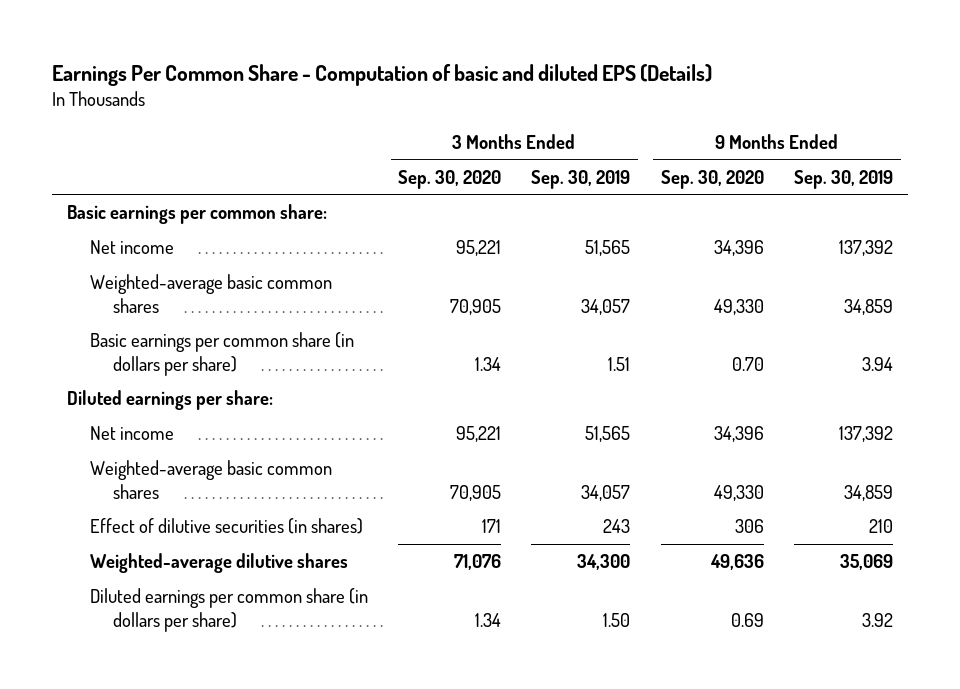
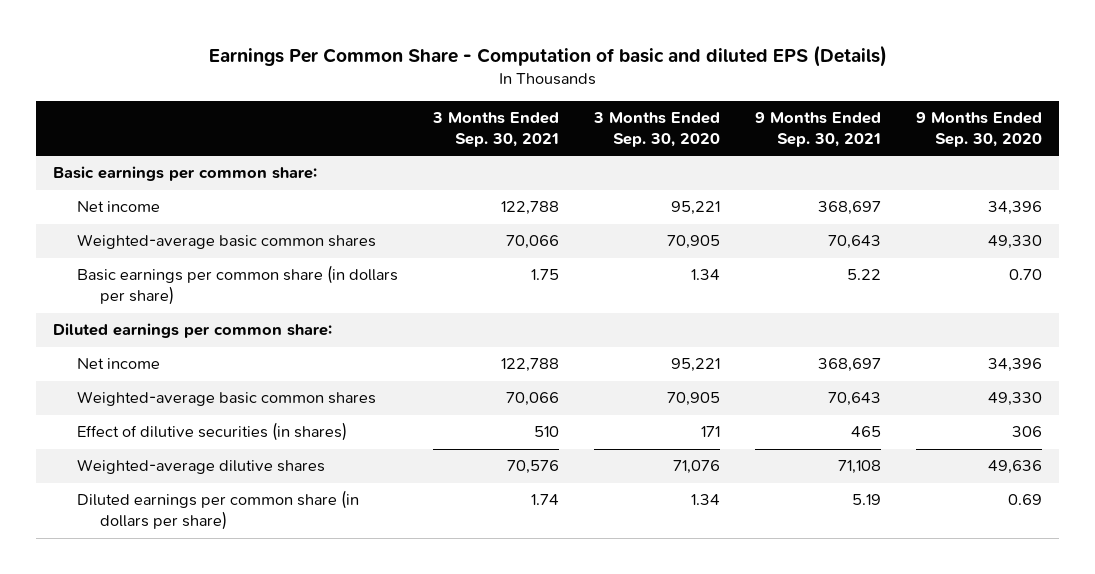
- | 3 Months Ended Sep. 30, 2020 | 3 Months Ended Sep. 30, 2019 | 9 Months Ended Sep. 30, 2020 | 9 Months Ended Sep. 30, 2019
+ | 3 Months Ended Sep. 30, 2021 | 3 Months Ended Sep. 30, 2020 | 9 Months Ended Sep. 30, 2021 | 9 Months Ended Sep. 30, 2020
- Diluted earnings per share:
+ Diluted earnings per common share:

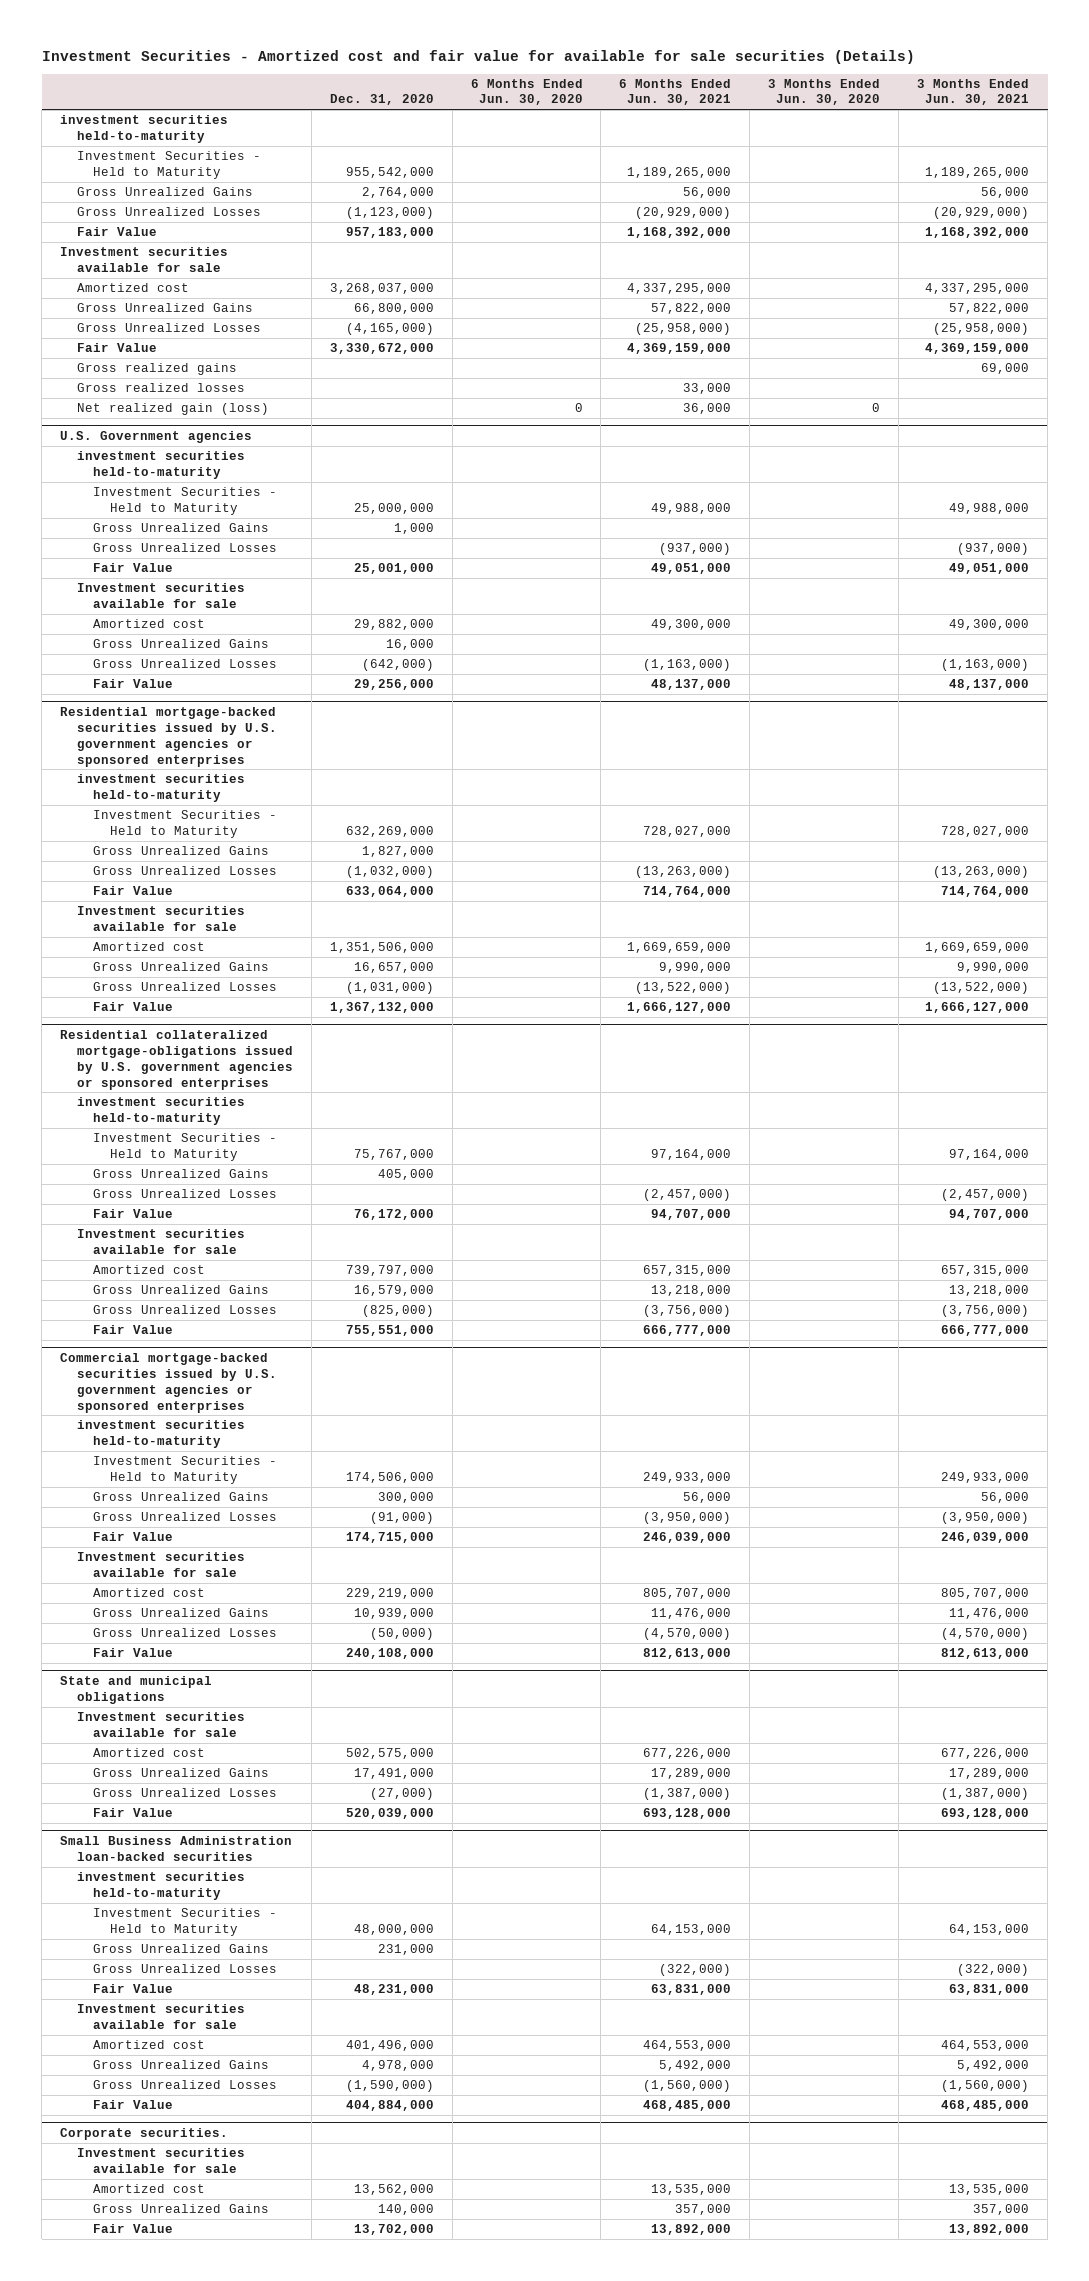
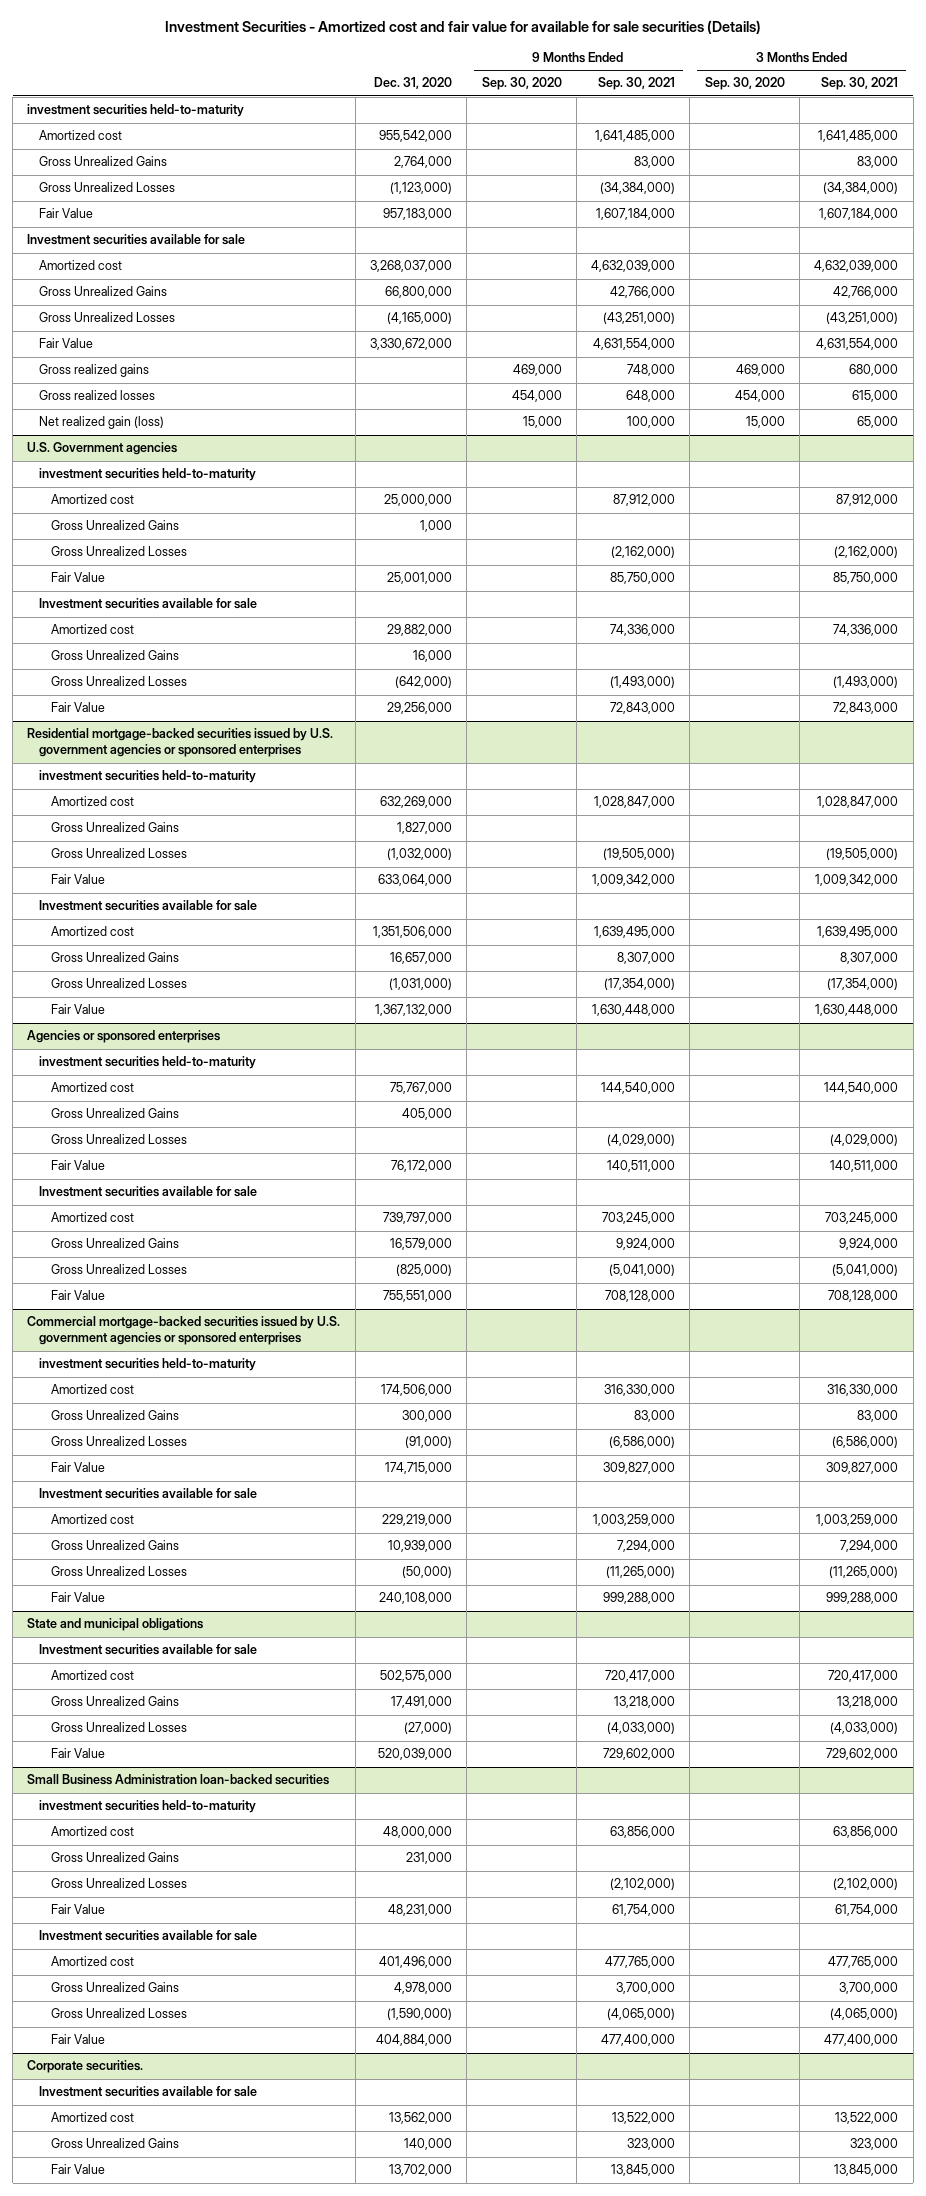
- | Dec. 31, 2020 | 6 Months Ended Jun. 30, 2020 | 6 Months Ended Jun. 30, 2021 | 3 Months Ended Jun. 30, 2020 | 3 Months Ended Jun. 30, 2021
+ | Dec. 31, 2020 | 9 Months Ended Sep. 30, 2020 | 9 Months Ended Sep. 30, 2021 | 3 Months Ended Sep. 30, 2020 | 3 Months Ended Sep. 30, 2021
- Investment Securities - Held to Maturity | 955,542,000 | | 1,189,265,000 | | 1,189,265,000
+ Amortized cost | 955,542,000 | | 1,641,485,000 | | 1,641,485,000
@ U.S. Government agencies
- Investment Securities - Held to Maturity | 25,000,000 | | 49,988,000 | | 49,988,000
+ Amortized cost | 25,000,000 | | 87,912,000 | | 87,912,000
@ Residential mortgage-backed securities issued by U.S. government agencies or sponsored enterprises
- Investment Securities - Held to Maturity | 632,269,000 | | 728,027,000 | | 728,027,000
+ Amortized cost | 632,269,000 | | 1,028,847,000 | | 1,028,847,000
- Residential collateralized mortgage-obligations issued by U.S. government agencies or sponsored enterprises
+ Agencies or sponsored enterprises
- Investment Securities - Held to Maturity | 75,767,000 | | 97,164,000 | | 97,164,000
+ Amortized cost | 75,767,000 | | 144,540,000 | | 144,540,000
@ Commercial mortgage-backed securities issued by U.S. government agencies or sponsored enterprises
- Investment Securities - Held to Maturity | 174,506,000 | | 249,933,000 | | 249,933,000
+ Amortized cost | 174,506,000 | | 316,330,000 | | 316,330,000
@ Small Business Administration loan-backed securities
- Investment Securities - Held to Maturity | 48,000,000 | | 64,153,000 | | 64,153,000
+ Amortized cost | 48,000,000 | | 63,856,000 | | 63,856,000

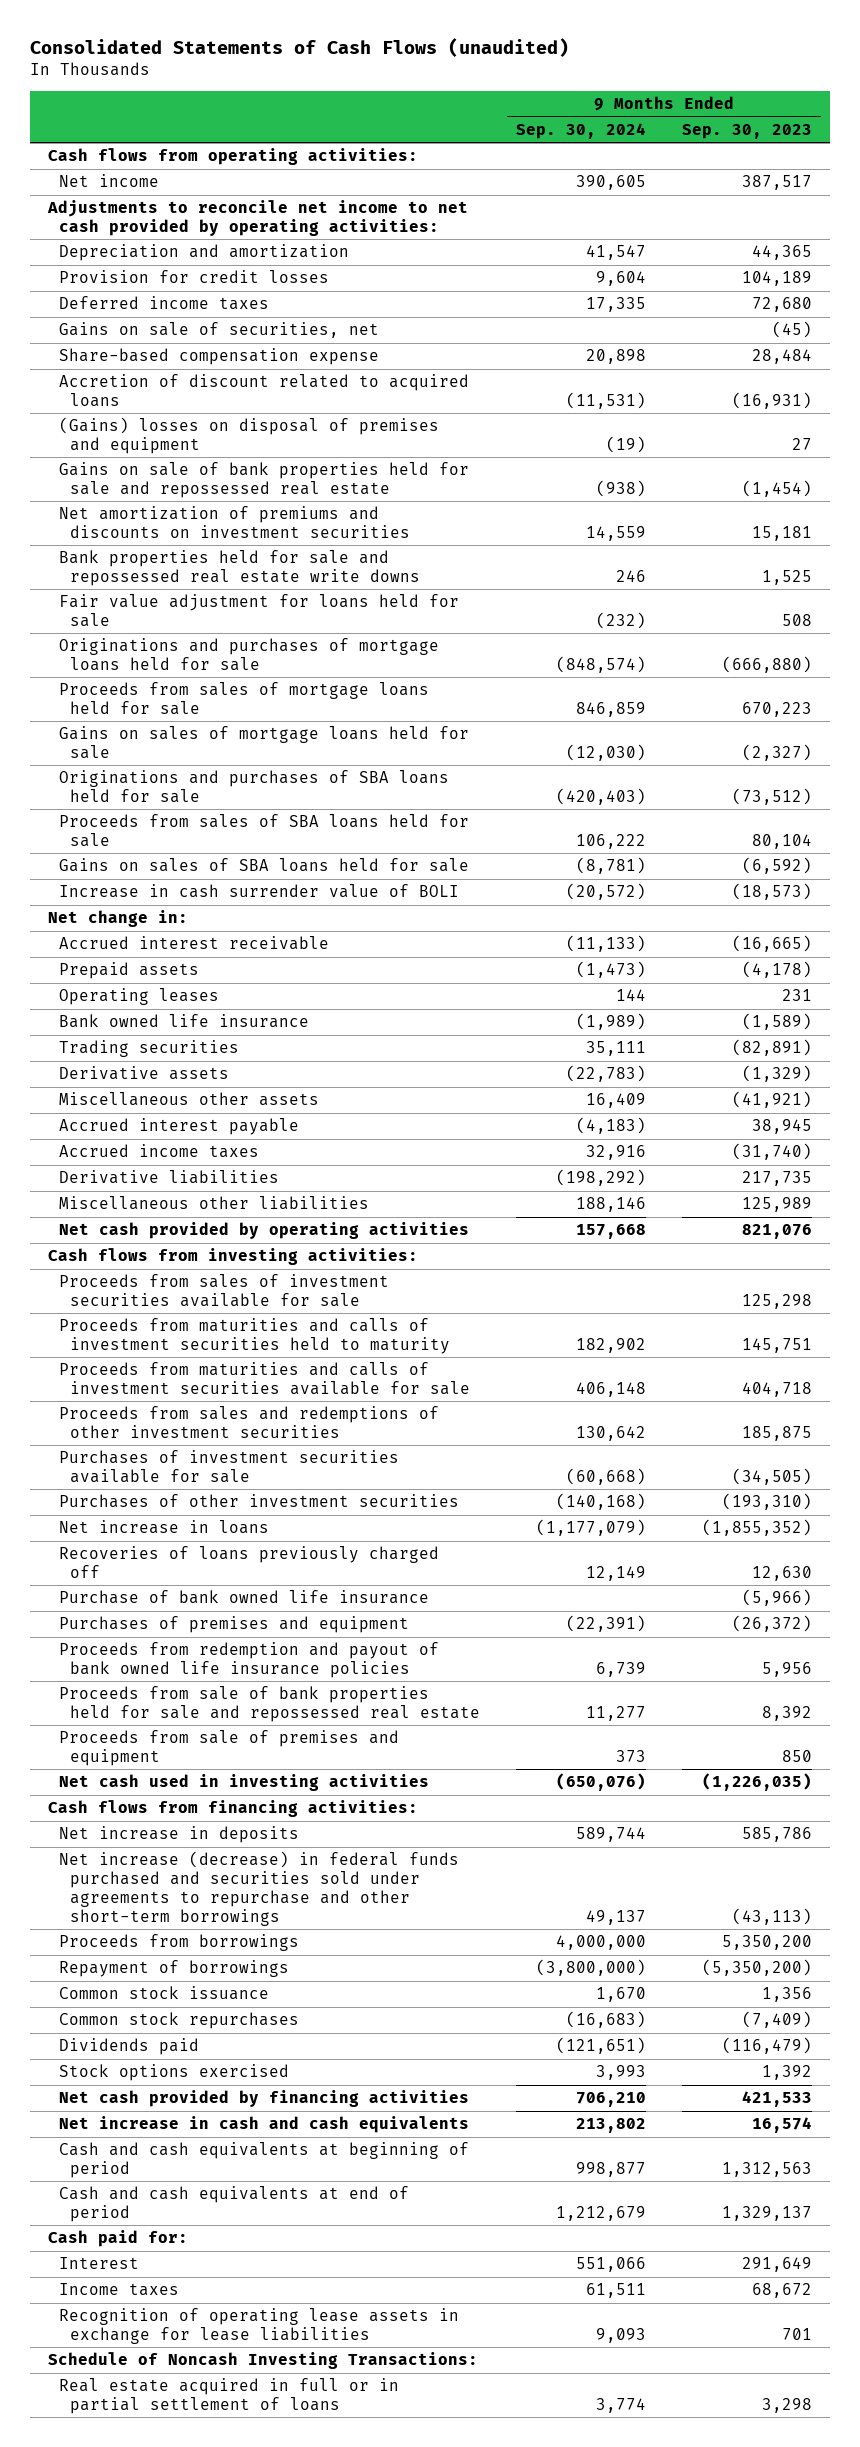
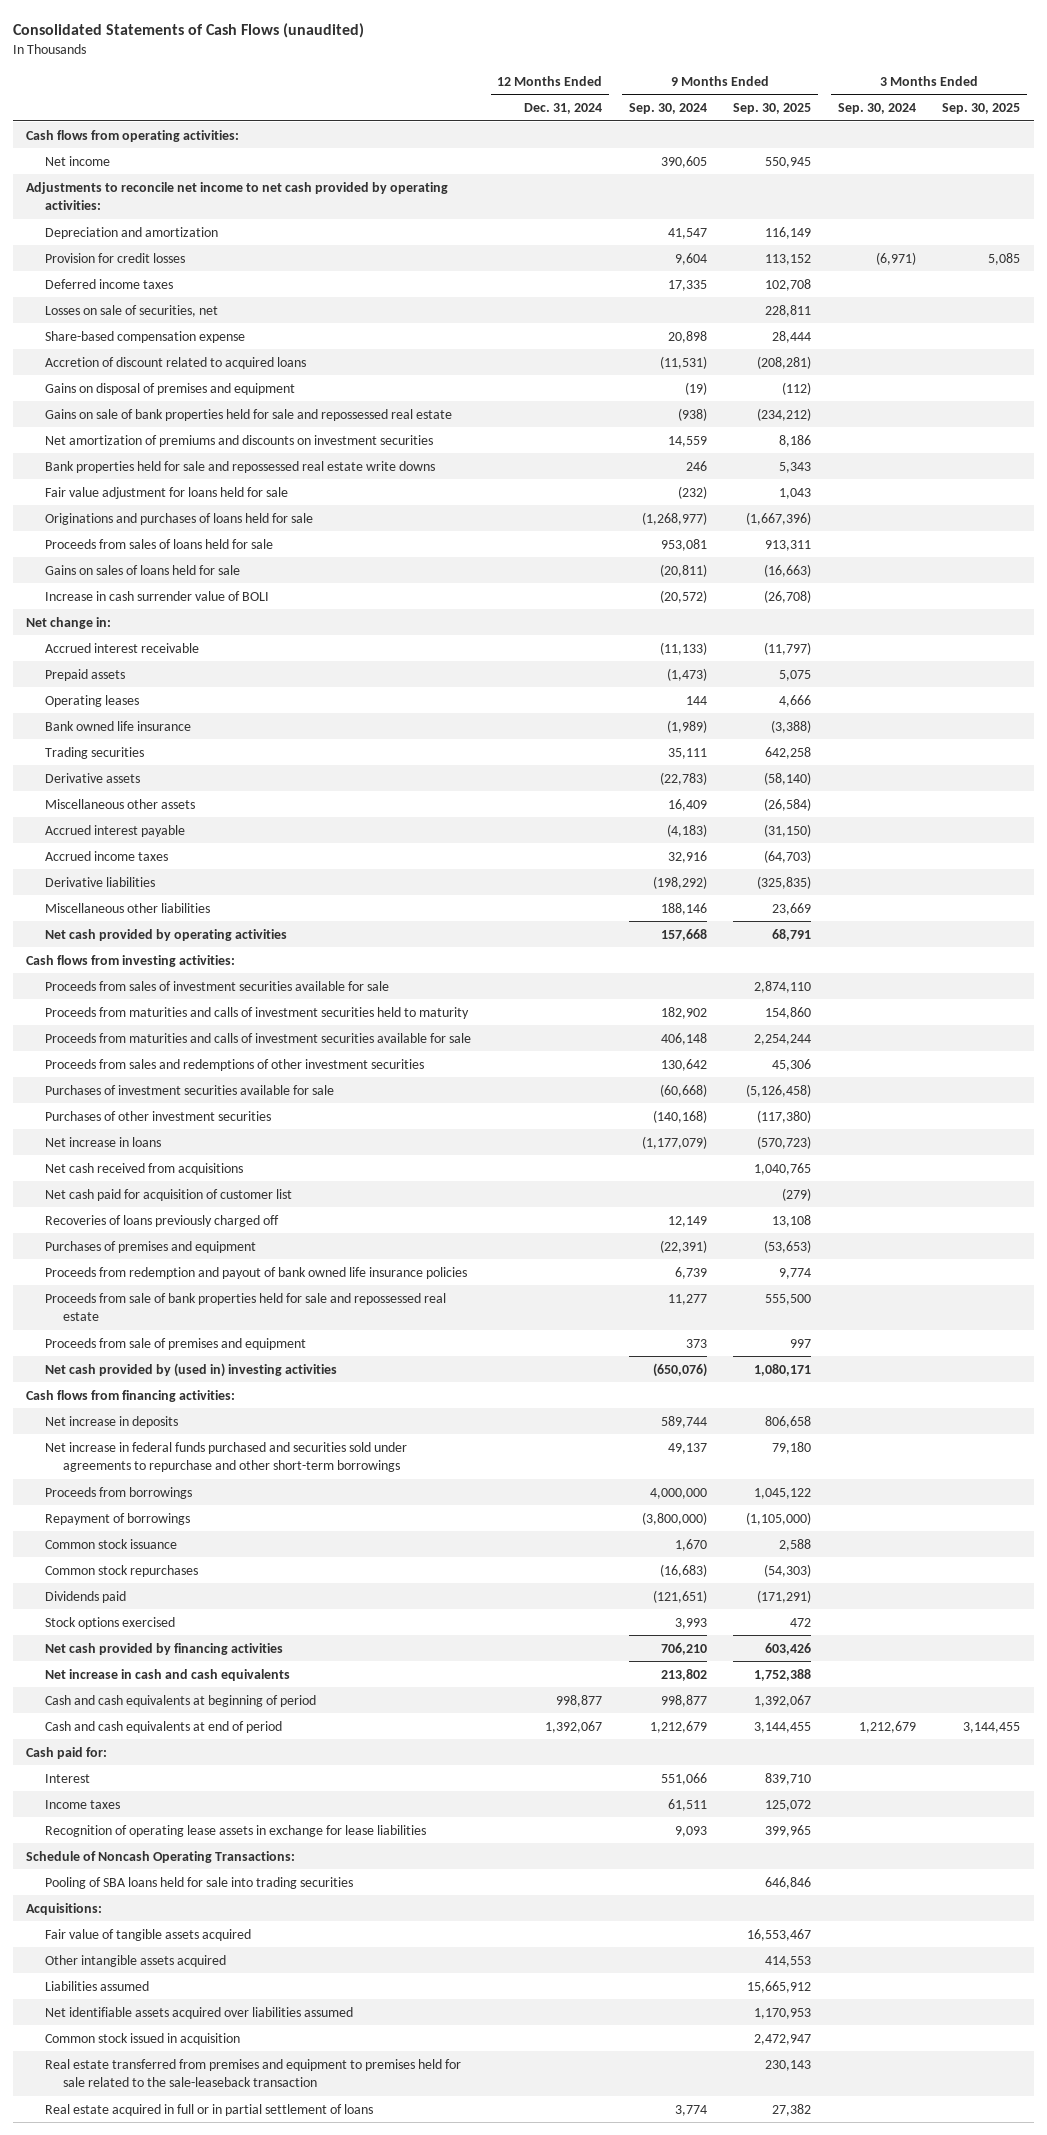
- | 9 Months Ended Sep. 30, 2024 | 9 Months Ended Sep. 30, 2023
+ | 12 Months Ended Dec. 31, 2024 | 9 Months Ended Sep. 30, 2024 | 9 Months Ended Sep. 30, 2025 | 3 Months Ended Sep. 30, 2024 | 3 Months Ended Sep. 30, 2025
- Gains on sale of securities, net | | (45)
+ Losses on sale of securities, net | | | 228,811 | |
- (Gains) losses on disposal of premises and equipment | (19) | 27
+ Gains on disposal of premises and equipment | | (19) | (112) | |
- Originations and purchases of mortgage loans held for sale | (848,574) | (666,880)
- Proceeds from sales of mortgage loans held for sale | 846,859 | 670,223
- Gains on sales of mortgage loans held for sale | (12,030) | (2,327)
- Originations and purchases of SBA loans held for sale | (420,403) | (73,512)
- Proceeds from sales of SBA loans held for sale | 106,222 | 80,104
- Gains on sales of SBA loans held for sale | (8,781) | (6,592)
+ Originations and purchases of loans held for sale | | (1,268,977) | (1,667,396) | |
+ Proceeds from sales of loans held for sale | | 953,081 | 913,311 | |
+ Gains on sales of loans held for sale | | (20,811) | (16,663) | |
+ Net cash received from acquisitions | | | 1,040,765 | |
+ Net cash paid for acquisition of customer list | | | (279) | |
- Purchase of bank owned life insurance | | (5,966)
- Net cash used in investing activities | (650,076) | (1,226,035)
+ Net cash provided by (used in) investing activities | | (650,076) | 1,080,171 | |
- Net increase (decrease) in federal funds purchased and securities sold under agreements to repurchase and other short-term borrowings | 49,137 | (43,113)
+ Net increase in federal funds purchased and securities sold under agreements to repurchase and other short-term borrowings | | 49,137 | 79,180 | |
- Schedule of Noncash Investing Transactions:
+ Schedule of Noncash Operating Transactions:
+ Pooling of SBA loans held for sale into trading securities | | | 646,846 | |
+ Acquisitions:
+ Fair value of tangible assets acquired | | | 16,553,467 | |
+ Other intangible assets acquired | | | 414,553 | |
+ Liabilities assumed | | | 15,665,912 | |
+ Net identifiable assets acquired over liabilities assumed | | | 1,170,953 | |
+ Common stock issued in acquisition | | | 2,472,947 | |
+ Real estate transferred from premises and equipment to premises held for sale related to the sale-leaseback transaction | | | 230,143 | |

